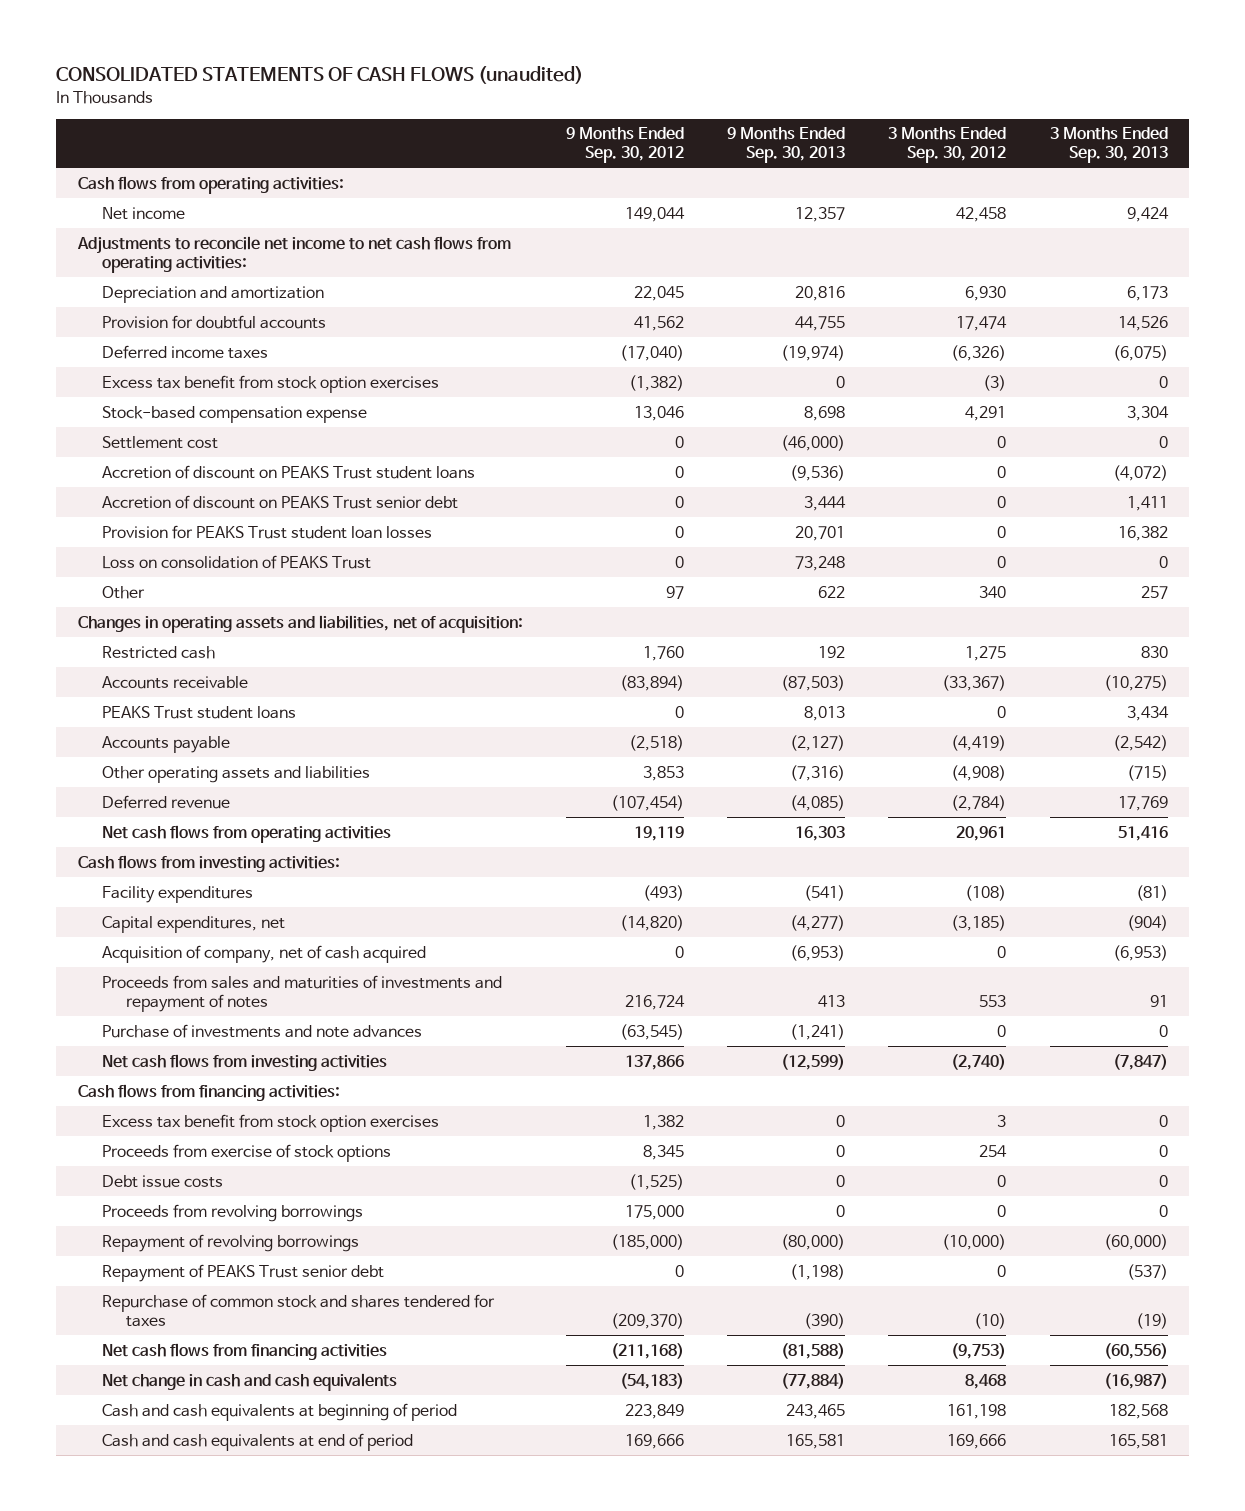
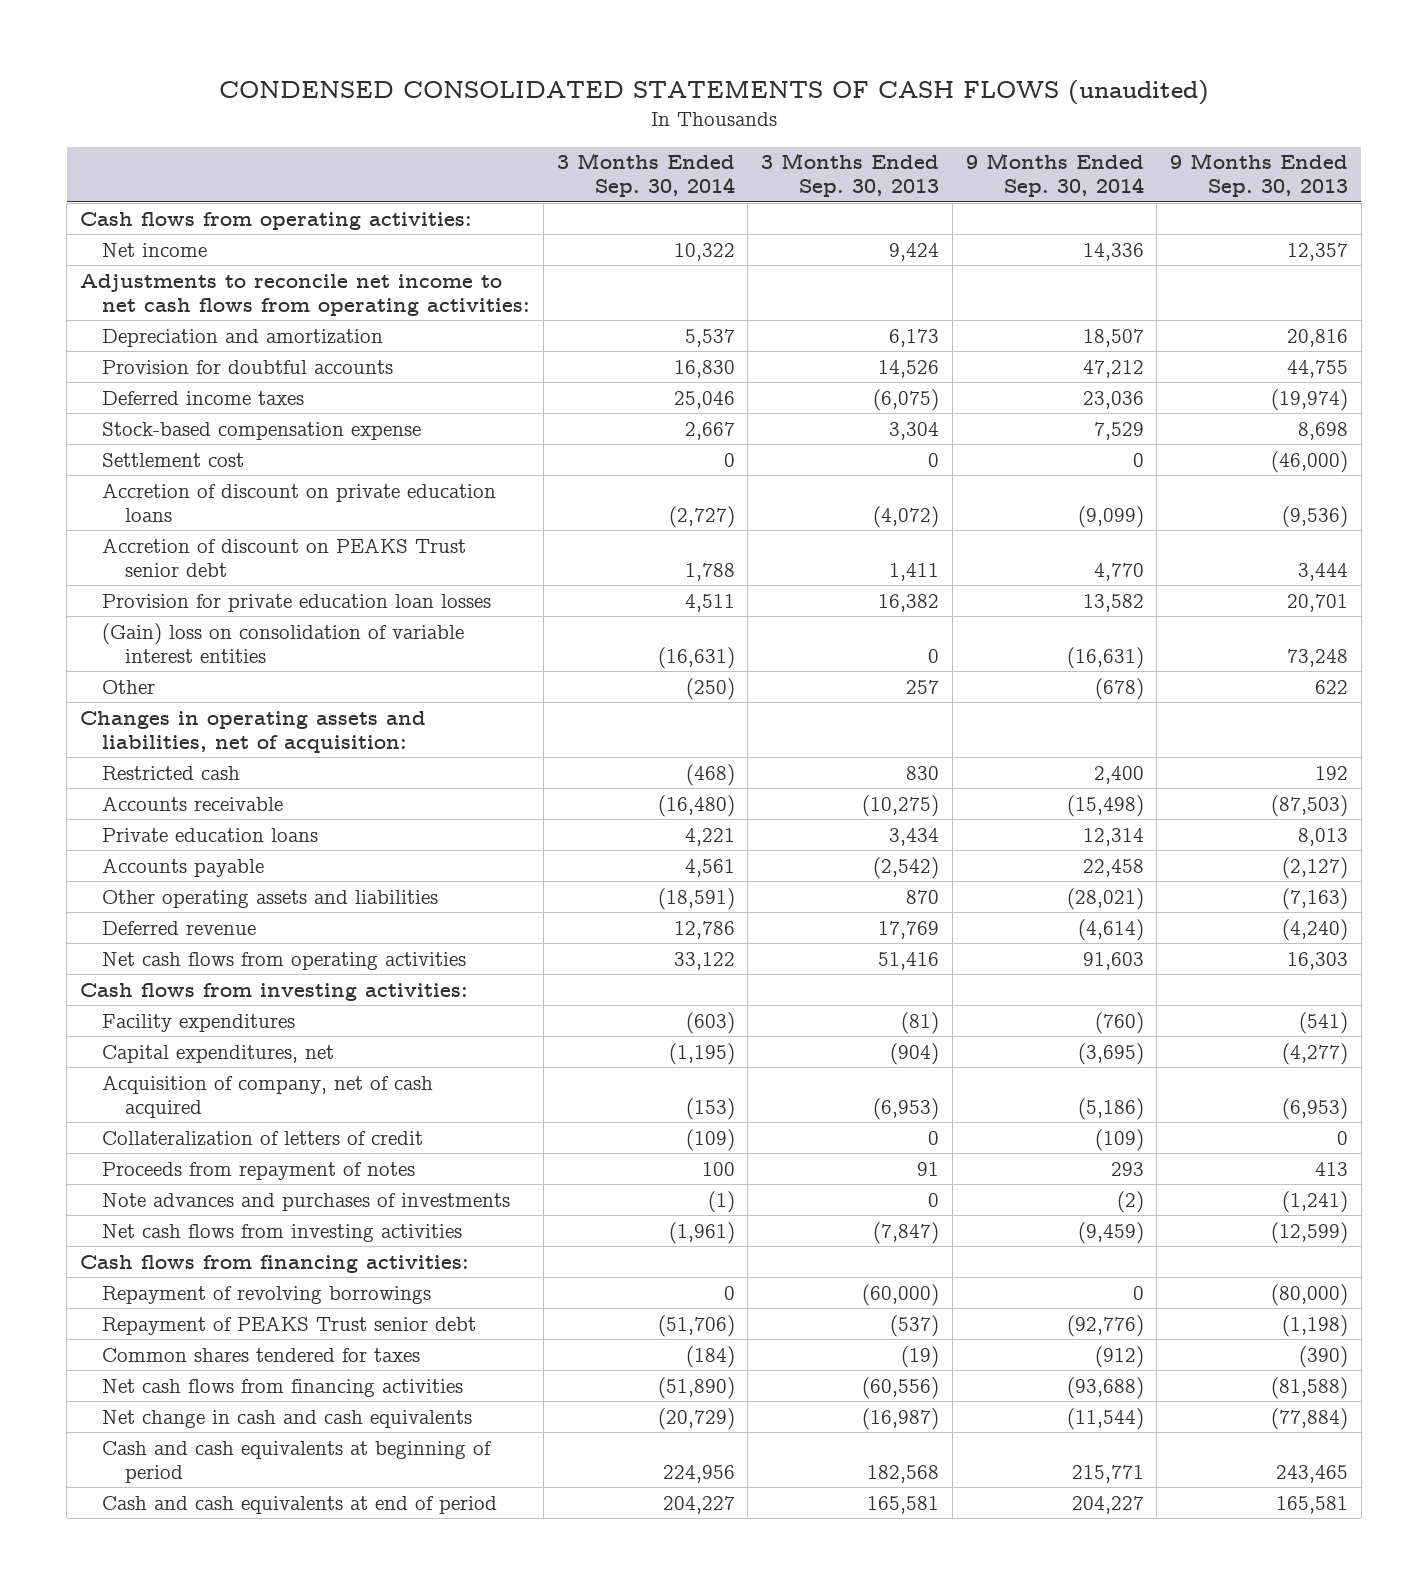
- CONSOLIDATED STATEMENTS OF CASH FLOWS (unaudited)
+ CONDENSED CONSOLIDATED STATEMENTS OF CASH FLOWS (unaudited)
- | 9 Months Ended Sep. 30, 2012 | 9 Months Ended Sep. 30, 2013 | 3 Months Ended Sep. 30, 2012 | 3 Months Ended Sep. 30, 2013
+ | 3 Months Ended Sep. 30, 2014 | 3 Months Ended Sep. 30, 2013 | 9 Months Ended Sep. 30, 2014 | 9 Months Ended Sep. 30, 2013
- Excess tax benefit from stock option exercises | (1,382) | 0 | (3) | 0
- Accretion of discount on PEAKS Trust student loans | 0 | (9,536) | 0 | (4,072)
+ Accretion of discount on private education loans | (2,727) | (4,072) | (9,099) | (9,536)
- Provision for PEAKS Trust student loan losses | 0 | 20,701 | 0 | 16,382
- Loss on consolidation of PEAKS Trust | 0 | 73,248 | 0 | 0
+ Provision for private education loan losses | 4,511 | 16,382 | 13,582 | 20,701
+ (Gain) loss on consolidation of variable interest entities | (16,631) | 0 | (16,631) | 73,248
- PEAKS Trust student loans | 0 | 8,013 | 0 | 3,434
+ Private education loans | 4,221 | 3,434 | 12,314 | 8,013
- Other operating assets and liabilities | 3,853 | (7,316) | (4,908) | (715)
- Deferred revenue | (107,454) | (4,085) | (2,784) | 17,769
+ Other operating assets and liabilities | (18,591) | 870 | (28,021) | (7,163)
+ Deferred revenue | 12,786 | 17,769 | (4,614) | (4,240)
- Proceeds from sales and maturities of investments and repayment of notes | 216,724 | 413 | 553 | 91
- Purchase of investments and note advances | (63,545) | (1,241) | 0 | 0
+ Collateralization of letters of credit | (109) | 0 | (109) | 0
+ Proceeds from repayment of notes | 100 | 91 | 293 | 413
+ Note advances and purchases of investments | (1) | 0 | (2) | (1,241)
- Excess tax benefit from stock option exercises | 1,382 | 0 | 3 | 0
- Proceeds from exercise of stock options | 8,345 | 0 | 254 | 0
- Debt issue costs | (1,525) | 0 | 0 | 0
- Proceeds from revolving borrowings | 175,000 | 0 | 0 | 0
- Repurchase of common stock and shares tendered for taxes | (209,370) | (390) | (10) | (19)
+ Common shares tendered for taxes | (184) | (19) | (912) | (390)

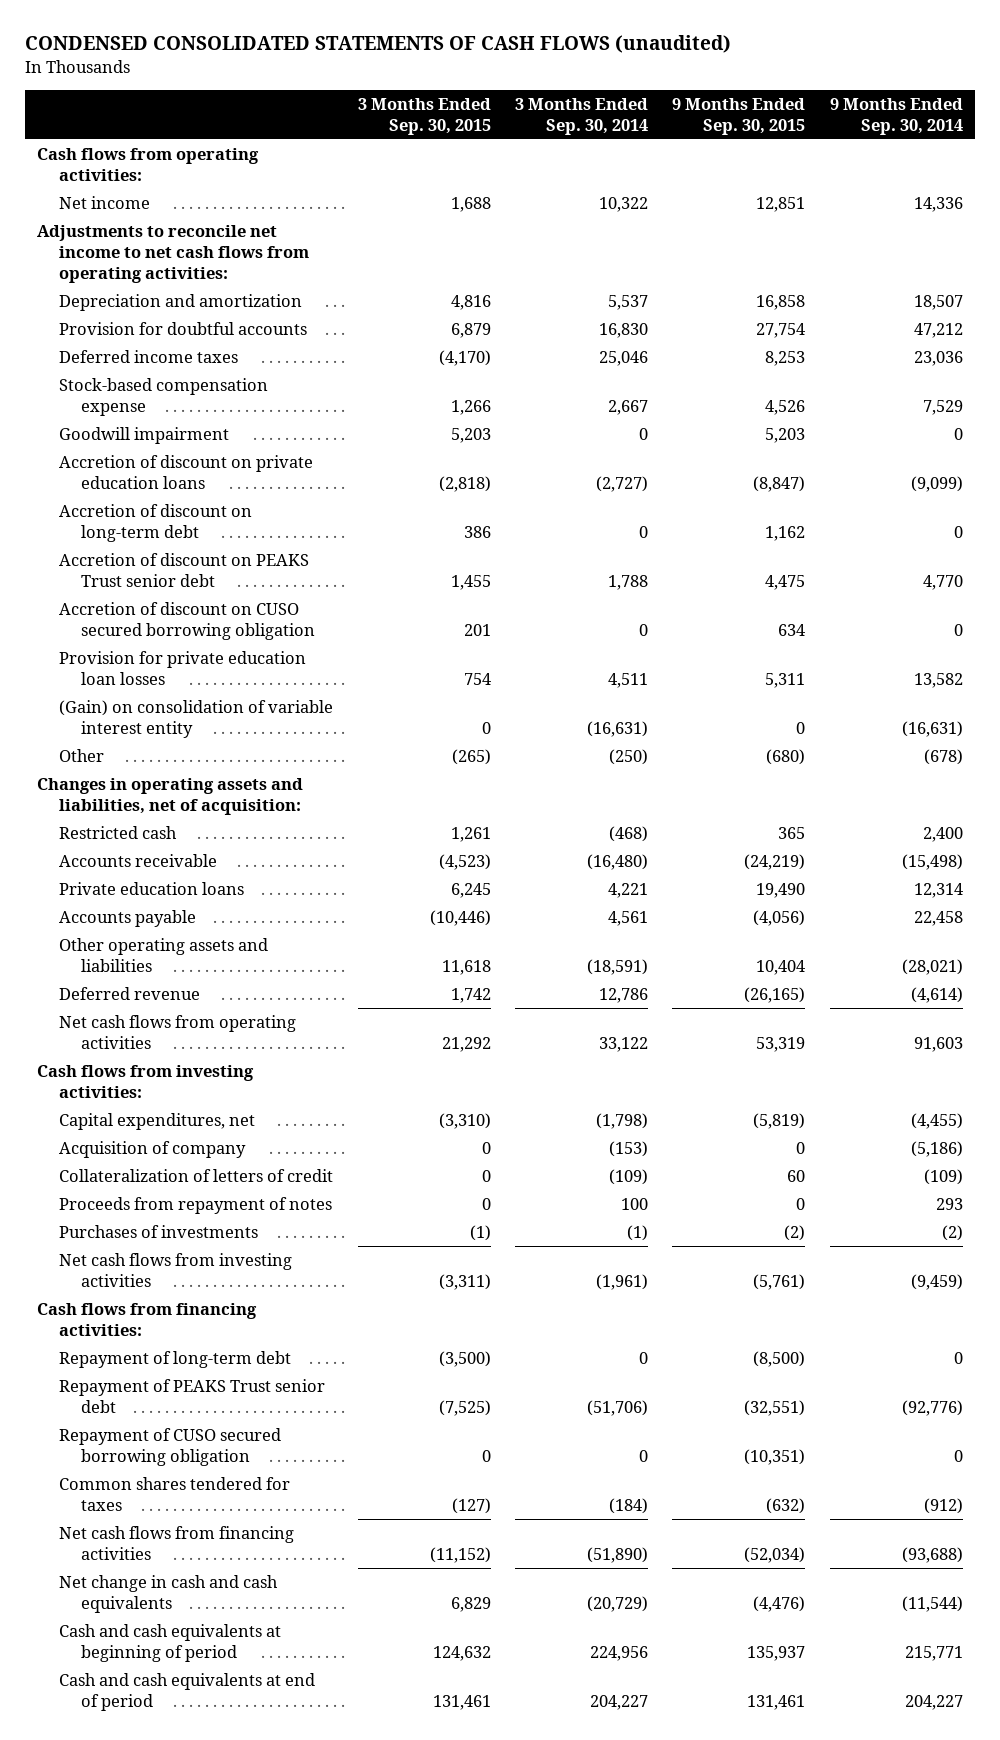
- | 3 Months Ended Sep. 30, 2014 | 3 Months Ended Sep. 30, 2013 | 9 Months Ended Sep. 30, 2014 | 9 Months Ended Sep. 30, 2013
+ | 3 Months Ended Sep. 30, 2015 | 3 Months Ended Sep. 30, 2014 | 9 Months Ended Sep. 30, 2015 | 9 Months Ended Sep. 30, 2014
- Settlement cost | 0 | 0 | 0 | (46,000)
+ Goodwill impairment | 5,203 | 0 | 5,203 | 0
+ Accretion of discount on long-term debt | 386 | 0 | 1,162 | 0
+ Accretion of discount on CUSO secured borrowing obligation | 201 | 0 | 634 | 0
- (Gain) loss on consolidation of variable interest entities | (16,631) | 0 | (16,631) | 73,248
+ (Gain) on consolidation of variable interest entity | 0 | (16,631) | 0 | (16,631)
- Facility expenditures | (603) | (81) | (760) | (541)
- Capital expenditures, net | (1,195) | (904) | (3,695) | (4,277)
- Acquisition of company, net of cash acquired | (153) | (6,953) | (5,186) | (6,953)
+ Capital expenditures, net | (3,310) | (1,798) | (5,819) | (4,455)
+ Acquisition of company | 0 | (153) | 0 | (5,186)
- Note advances and purchases of investments | (1) | 0 | (2) | (1,241)
+ Purchases of investments | (1) | (1) | (2) | (2)
- Repayment of revolving borrowings | 0 | (60,000) | 0 | (80,000)
+ Repayment of long-term debt | (3,500) | 0 | (8,500) | 0
+ Repayment of CUSO secured borrowing obligation | 0 | 0 | (10,351) | 0

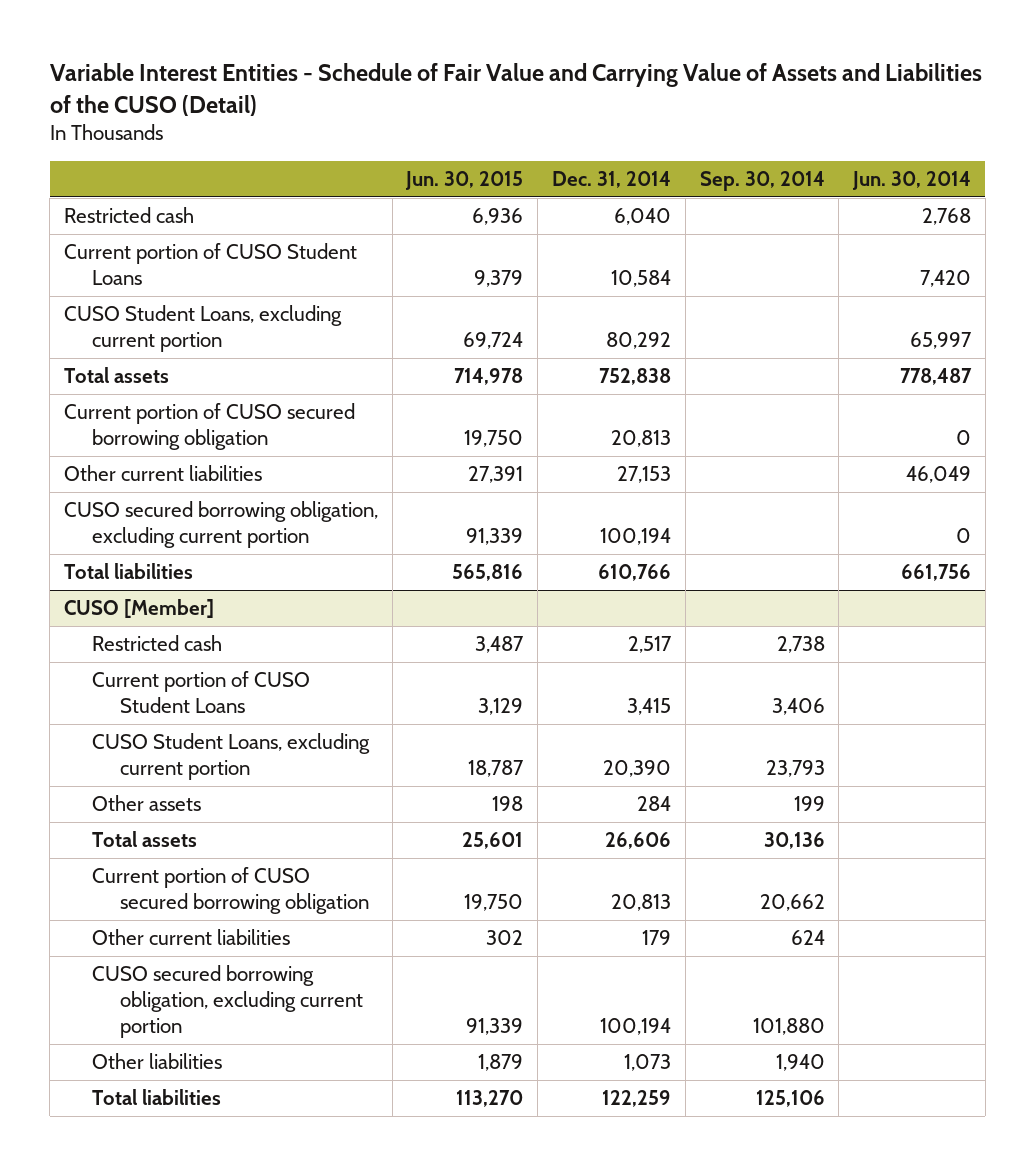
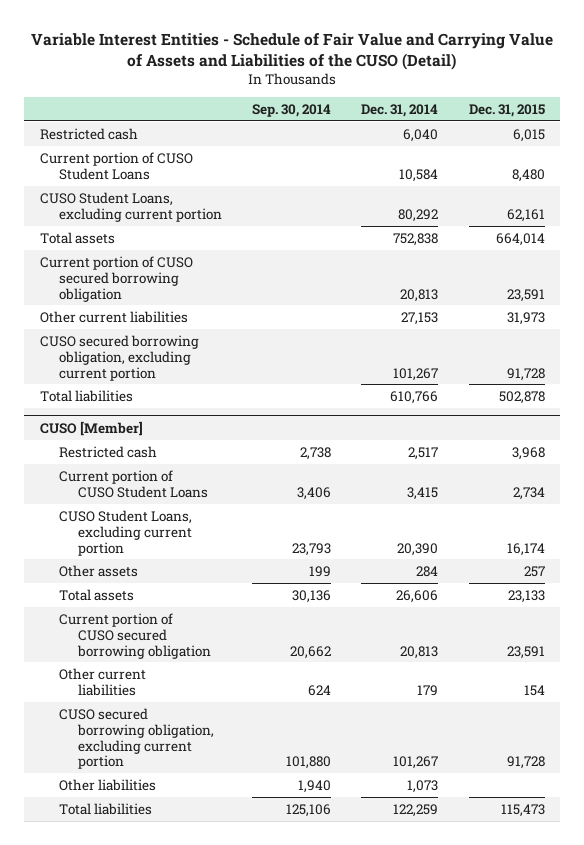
- | Jun. 30, 2015 | Dec. 31, 2014 | Sep. 30, 2014 | Jun. 30, 2014
+ | Sep. 30, 2014 | Dec. 31, 2014 | Dec. 31, 2015
- CUSO secured borrowing obligation, excluding current portion | 91,339 | 100,194 | | 0
+ CUSO secured borrowing obligation, excluding current portion | | 101,267 | 91,728
@ CUSO [Member]
- CUSO secured borrowing obligation, excluding current portion | 91,339 | 100,194 | 101,880 |
+ CUSO secured borrowing obligation, excluding current portion | 101,880 | 101,267 | 91,728

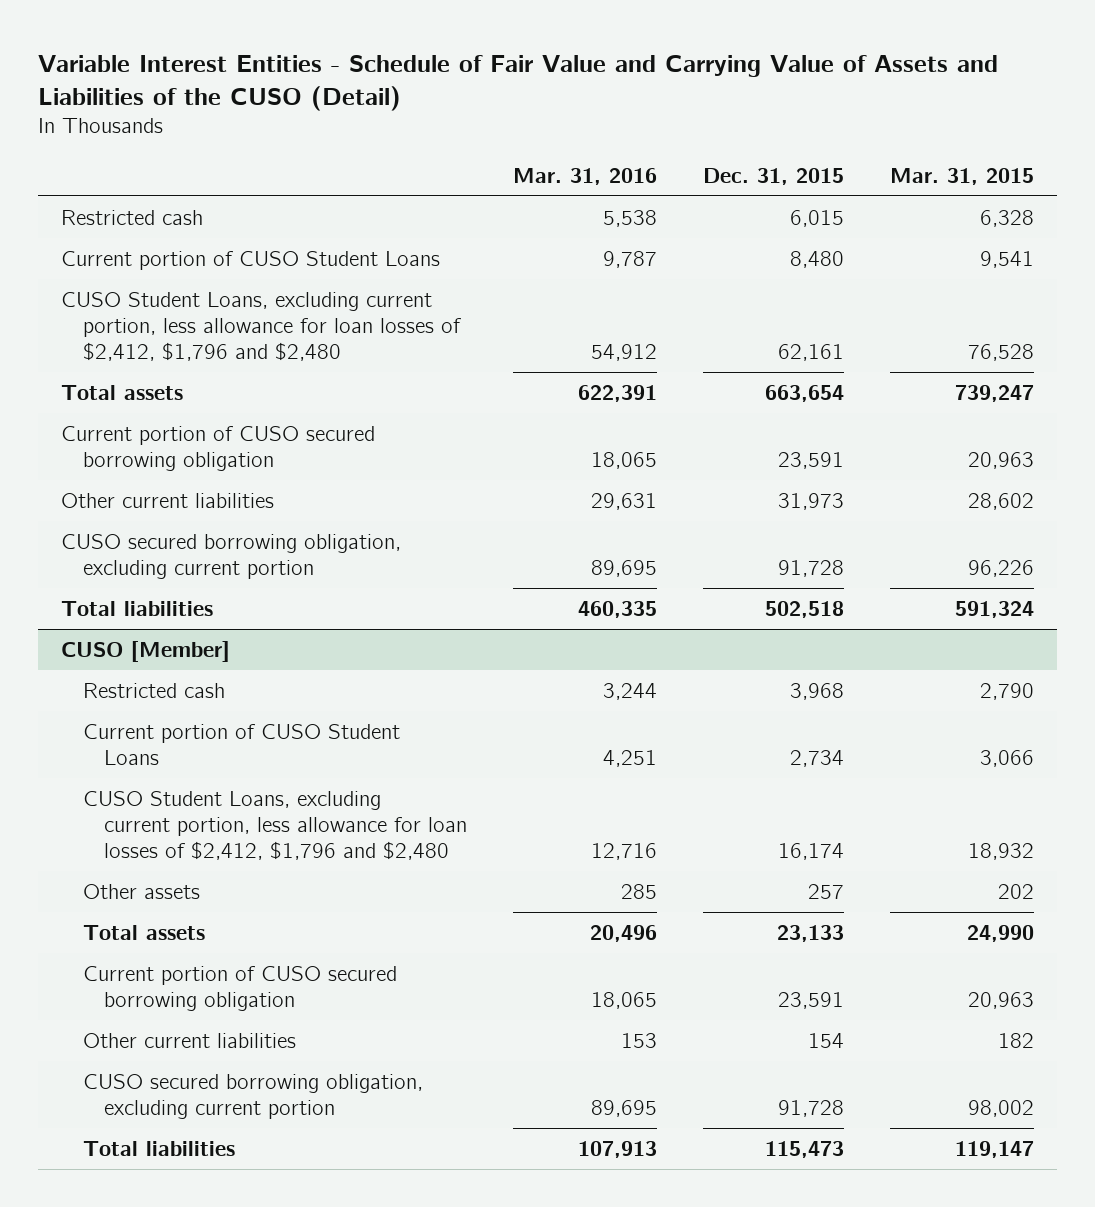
- | Sep. 30, 2014 | Dec. 31, 2014 | Dec. 31, 2015
+ | Mar. 31, 2016 | Dec. 31, 2015 | Mar. 31, 2015
- CUSO Student Loans, excluding current portion | | 80,292 | 62,161
- Total assets | | 752,838 | 664,014
+ CUSO Student Loans, excluding current portion, less allowance for loan losses of $2,412, $1,796 and $2,480 | 54,912 | 62,161 | 76,528
+ Total assets | 622,391 | 663,654 | 739,247
- Total liabilities | | 610,766 | 502,878
+ Total liabilities | 460,335 | 502,518 | 591,324
@ CUSO [Member]
- CUSO Student Loans, excluding current portion | 23,793 | 20,390 | 16,174
+ CUSO Student Loans, excluding current portion, less allowance for loan losses of $2,412, $1,796 and $2,480 | 12,716 | 16,174 | 18,932
- Other liabilities | 1,940 | 1,073 |

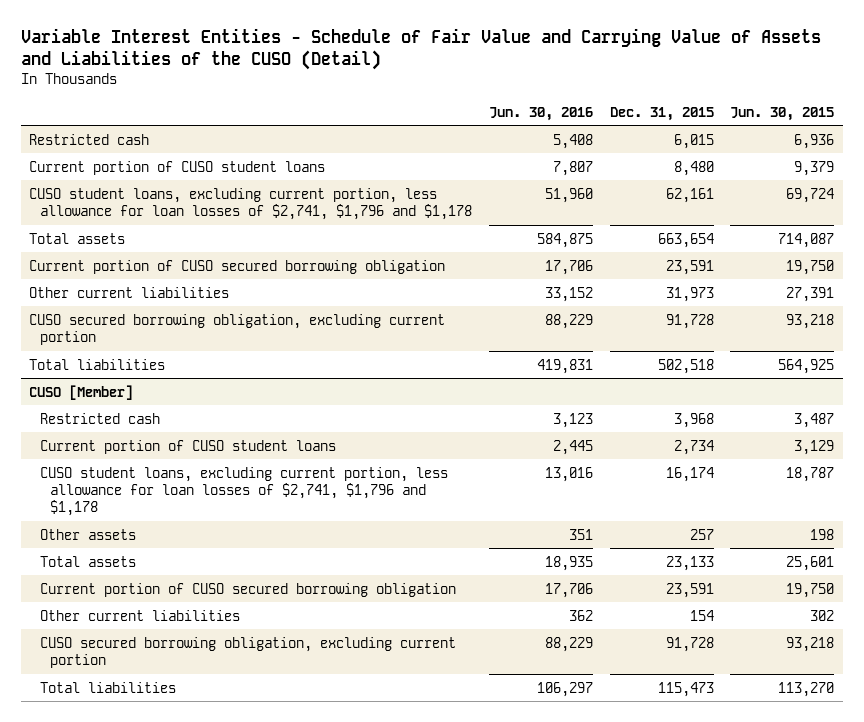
- | Mar. 31, 2016 | Dec. 31, 2015 | Mar. 31, 2015
+ | Jun. 30, 2016 | Dec. 31, 2015 | Jun. 30, 2015
- Current portion of CUSO Student Loans | 9,787 | 8,480 | 9,541
- CUSO Student Loans, excluding current portion, less allowance for loan losses of $2,412, $1,796 and $2,480 | 54,912 | 62,161 | 76,528
+ Current portion of CUSO student loans | 7,807 | 8,480 | 9,379
+ CUSO student loans, excluding current portion, less allowance for loan losses of $2,741, $1,796 and $1,178 | 51,960 | 62,161 | 69,724
@ CUSO [Member]
- Current portion of CUSO Student Loans | 4,251 | 2,734 | 3,066
- CUSO Student Loans, excluding current portion, less allowance for loan losses of $2,412, $1,796 and $2,480 | 12,716 | 16,174 | 18,932
+ Current portion of CUSO student loans | 2,445 | 2,734 | 3,129
+ CUSO student loans, excluding current portion, less allowance for loan losses of $2,741, $1,796 and $1,178 | 13,016 | 16,174 | 18,787

